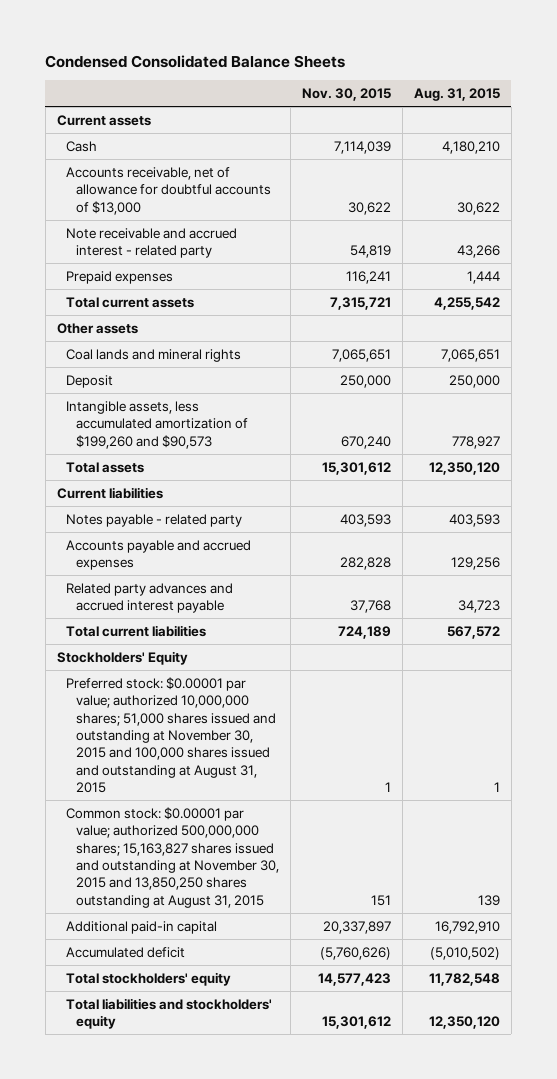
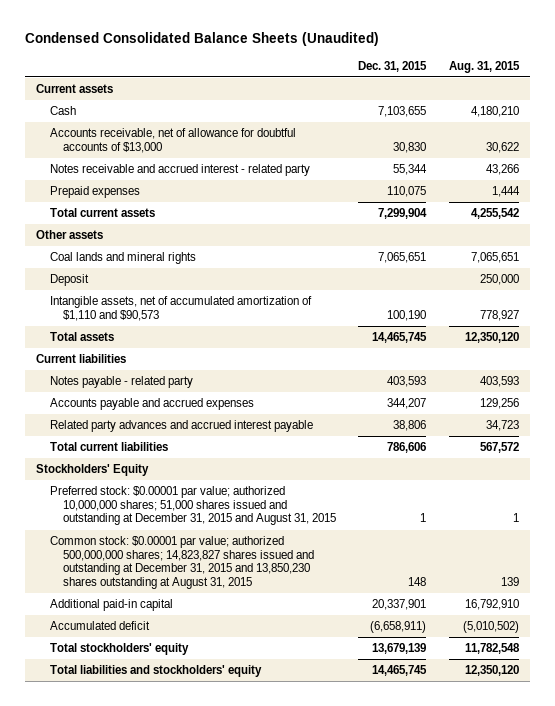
- Condensed Consolidated Balance Sheets
+ Condensed Consolidated Balance Sheets (Unaudited)
- | Nov. 30, 2015 | Aug. 31, 2015
+ | Dec. 31, 2015 | Aug. 31, 2015
- Note receivable and accrued interest - related party | 54,819 | 43,266
+ Notes receivable and accrued interest - related party | 55,344 | 43,266
- Intangible assets, less accumulated amortization of $199,260 and $90,573 | 670,240 | 778,927
+ Intangible assets, net of accumulated amortization of $1,110 and $90,573 | 100,190 | 778,927
- Preferred stock: $0.00001 par value; authorized 10,000,000 shares; 51,000 shares issued and outstanding at November 30, 2015 and 100,000 shares issued and outstanding at August 31, 2015 | 1 | 1
- Common stock: $0.00001 par value; authorized 500,000,000 shares; 15,163,827 shares issued and outstanding at November 30, 2015 and 13,850,250 shares outstanding at August 31, 2015 | 151 | 139
+ Preferred stock: $0.00001 par value; authorized 10,000,000 shares; 51,000 shares issued and outstanding at December 31, 2015 and August 31, 2015 | 1 | 1
+ Common stock: $0.00001 par value; authorized 500,000,000 shares; 14,823,827 shares issued and outstanding at December 31, 2015 and 13,850,230 shares outstanding at August 31, 2015 | 148 | 139

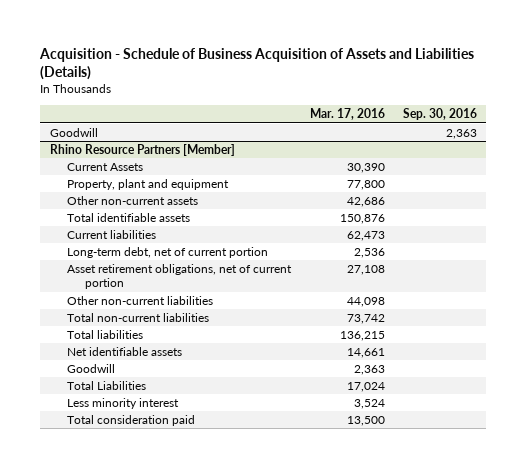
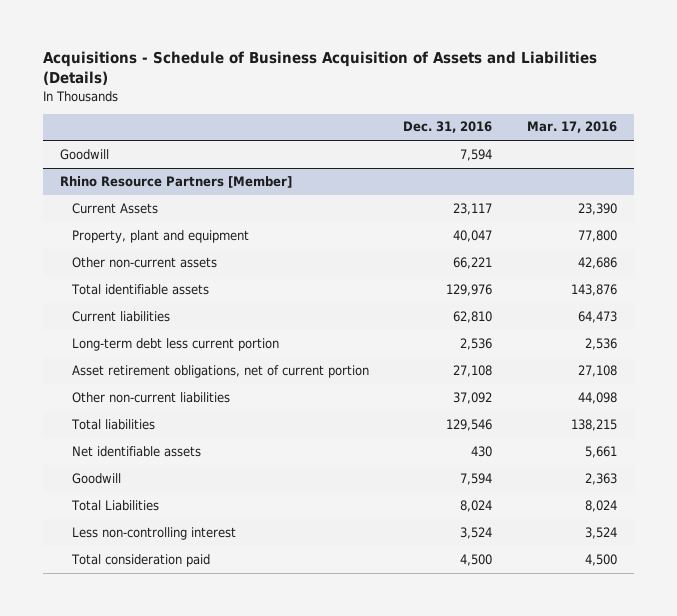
- Acquisition - Schedule of Business Acquisition of Assets and Liabilities (Details)
+ Acquisitions - Schedule of Business Acquisition of Assets and Liabilities (Details)
- | Mar. 17, 2016 | Sep. 30, 2016
+ | Dec. 31, 2016 | Mar. 17, 2016
@ Rhino Resource Partners [Member]
- Current Assets | 30,390 |
+ Current Assets | 23,117 | 23,390
- Total identifiable assets | 150,876 |
- Current liabilities | 62,473 |
- Long-term debt, net of current portion | 2,536 |
+ Total identifiable assets | 129,976 | 143,876
+ Current liabilities | 62,810 | 64,473
+ Long-term debt less current portion | 2,536 | 2,536
- Total non-current liabilities | 73,742 |
- Total liabilities | 136,215 |
- Net identifiable assets | 14,661 |
+ Total liabilities | 129,546 | 138,215
+ Net identifiable assets | 430 | 5,661
- Total Liabilities | 17,024 |
- Less minority interest | 3,524 |
- Total consideration paid | 13,500 |
+ Total Liabilities | 8,024 | 8,024
+ Less non-controlling interest | 3,524 | 3,524
+ Total consideration paid | 4,500 | 4,500

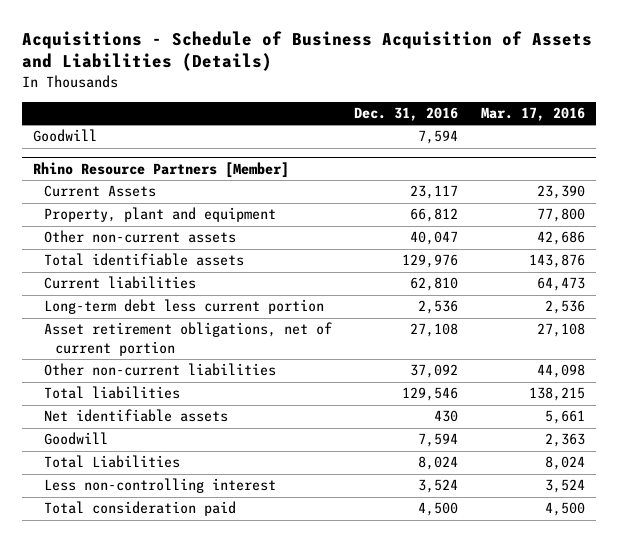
@ Rhino Resource Partners [Member]
- Property, plant and equipment | 40,047 | 77,800
- Other non-current assets | 66,221 | 42,686
+ Property, plant and equipment | 66,812 | 77,800
+ Other non-current assets | 40,047 | 42,686

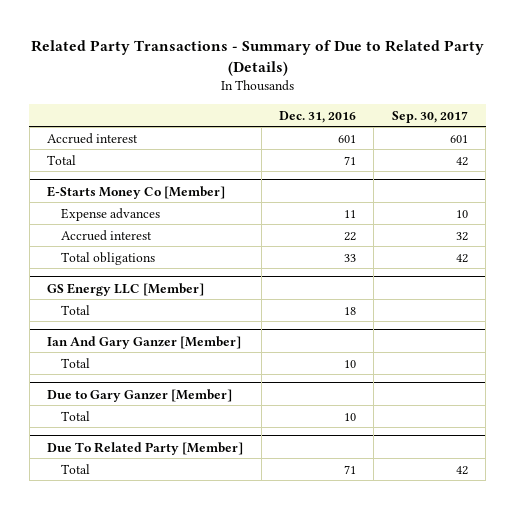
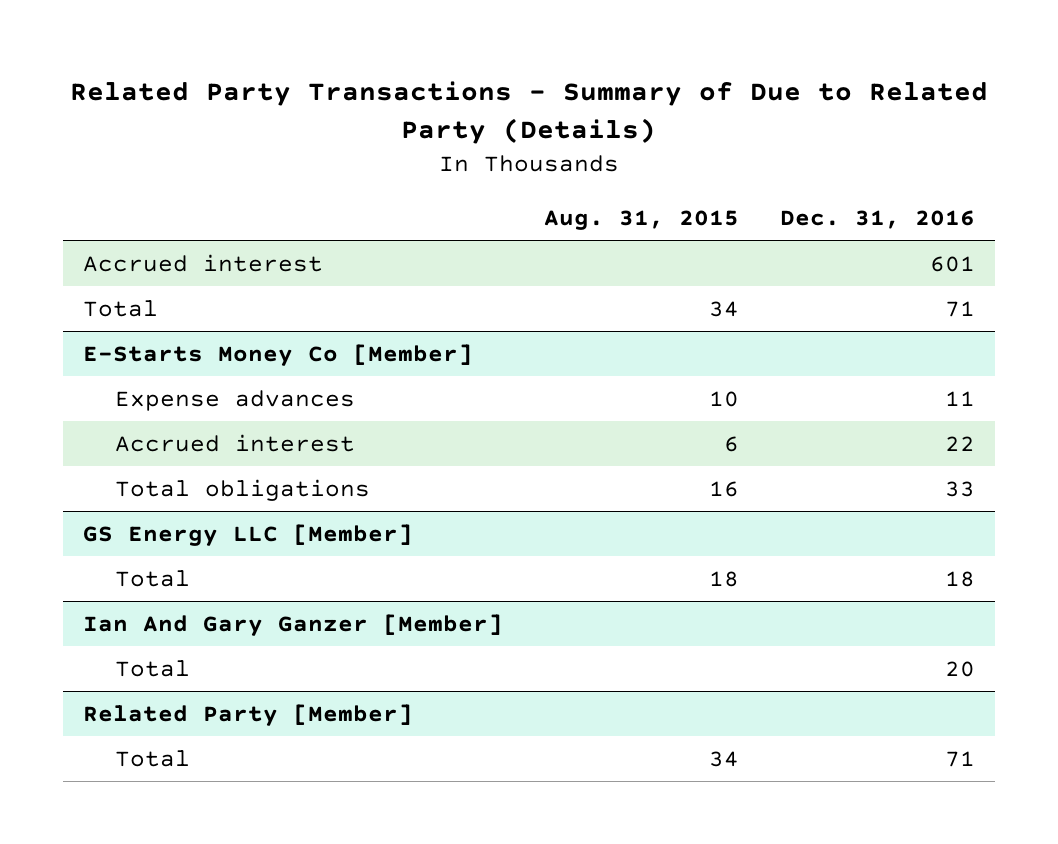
- | Dec. 31, 2016 | Sep. 30, 2017
+ | Aug. 31, 2015 | Dec. 31, 2016
@ Ian And Gary Ganzer [Member]
- Total | 10 |
- Due to Gary Ganzer [Member]
- Total | 10 |
- Due To Related Party [Member]
@ Ian And Gary Ganzer [Member]
+ Total | | 20
+ Related Party [Member]

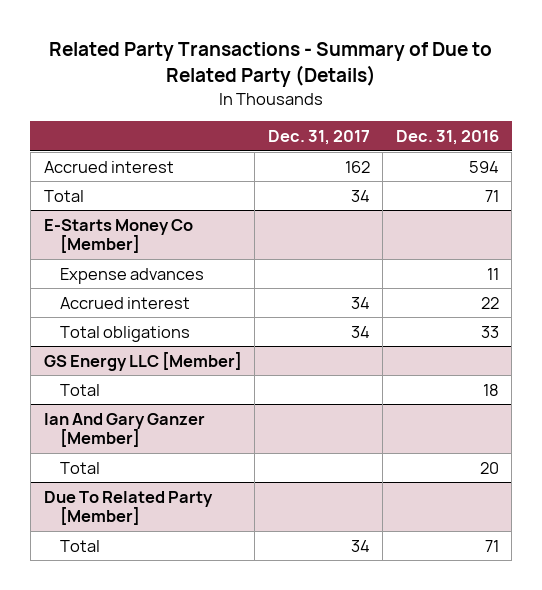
- | Aug. 31, 2015 | Dec. 31, 2016
+ | Dec. 31, 2017 | Dec. 31, 2016
- Accrued interest | | 601
+ Accrued interest | 162 | 594
- Related Party [Member]
+ Due To Related Party [Member]

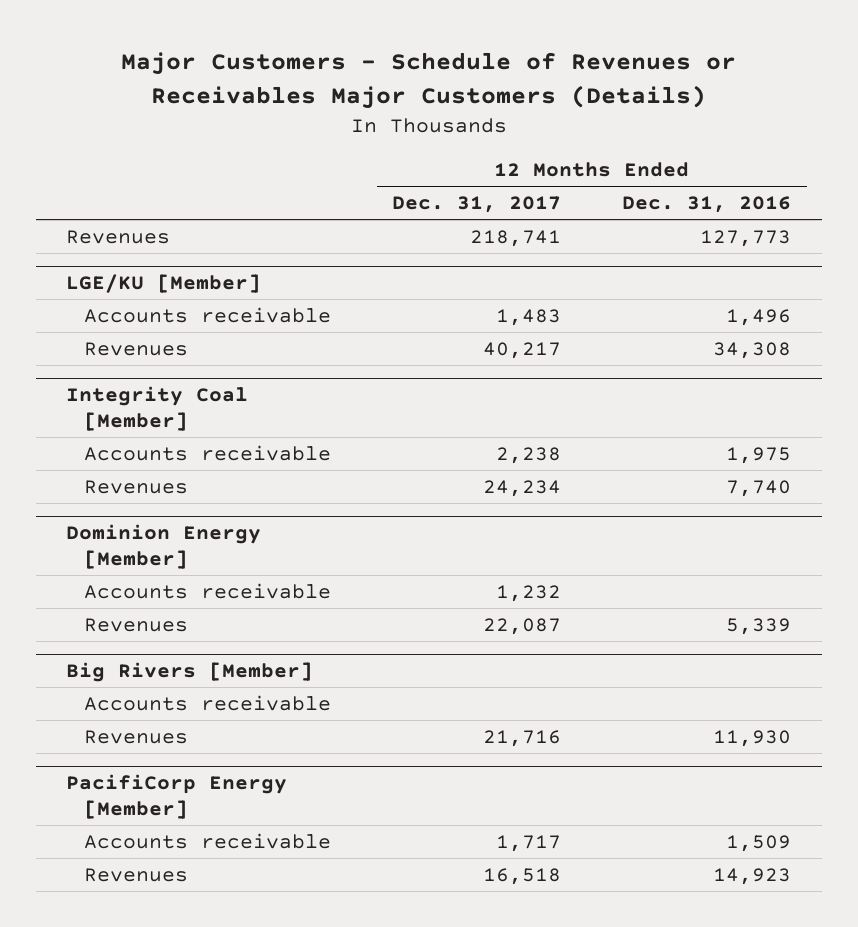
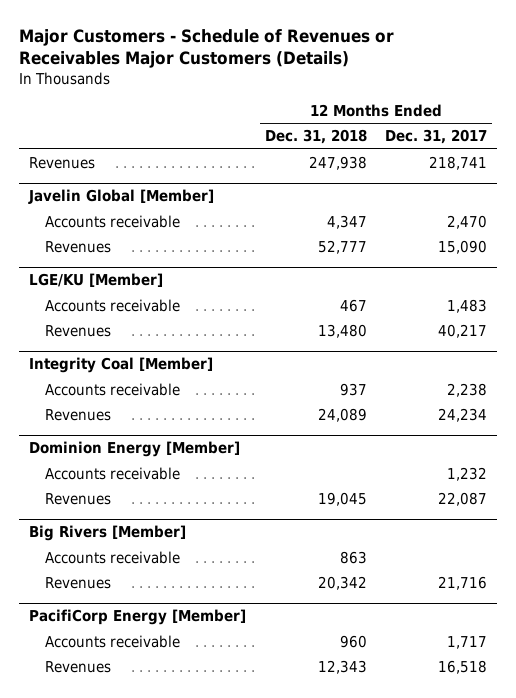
- | 12 Months Ended Dec. 31, 2017 | 12 Months Ended Dec. 31, 2016
+ | 12 Months Ended Dec. 31, 2018 | 12 Months Ended Dec. 31, 2017
+ Javelin Global [Member]
+ Accounts receivable | 4,347 | 2,470
+ Revenues | 52,777 | 15,090

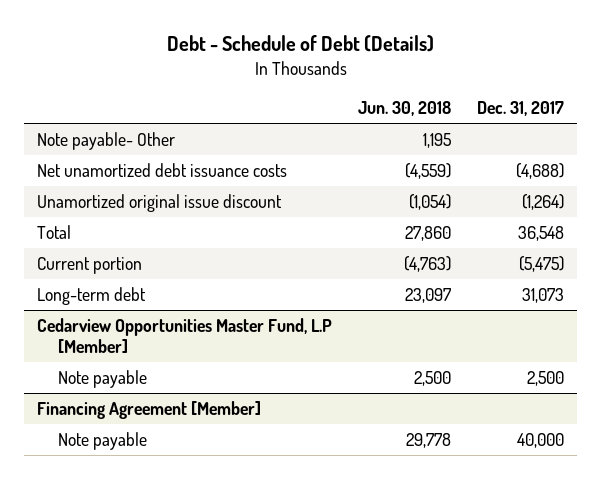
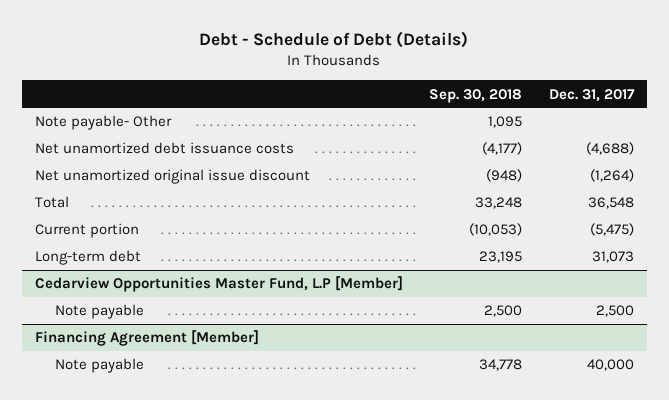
- | Jun. 30, 2018 | Dec. 31, 2017
+ | Sep. 30, 2018 | Dec. 31, 2017
- Unamortized original issue discount | (1,054) | (1,264)
+ Net unamortized original issue discount | (948) | (1,264)

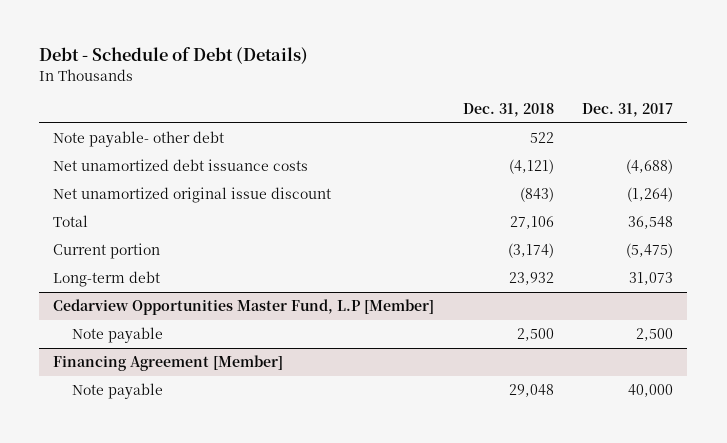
- | Sep. 30, 2018 | Dec. 31, 2017
+ | Dec. 31, 2018 | Dec. 31, 2017
- Note payable- Other | 1,095 |
+ Note payable- other debt | 522 |

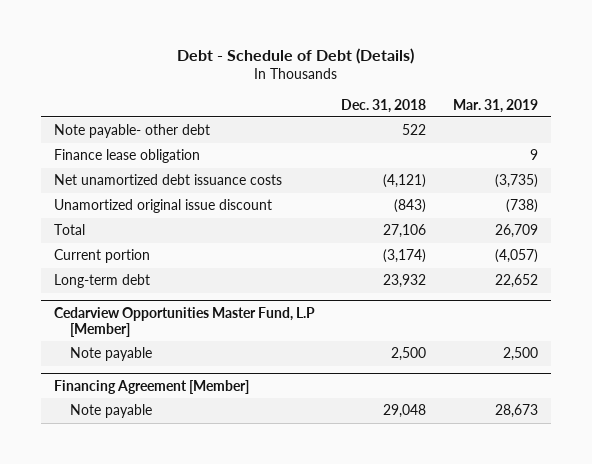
- | Dec. 31, 2018 | Dec. 31, 2017
+ | Dec. 31, 2018 | Mar. 31, 2019
+ Finance lease obligation | | 9
- Net unamortized original issue discount | (843) | (1,264)
+ Unamortized original issue discount | (843) | (738)

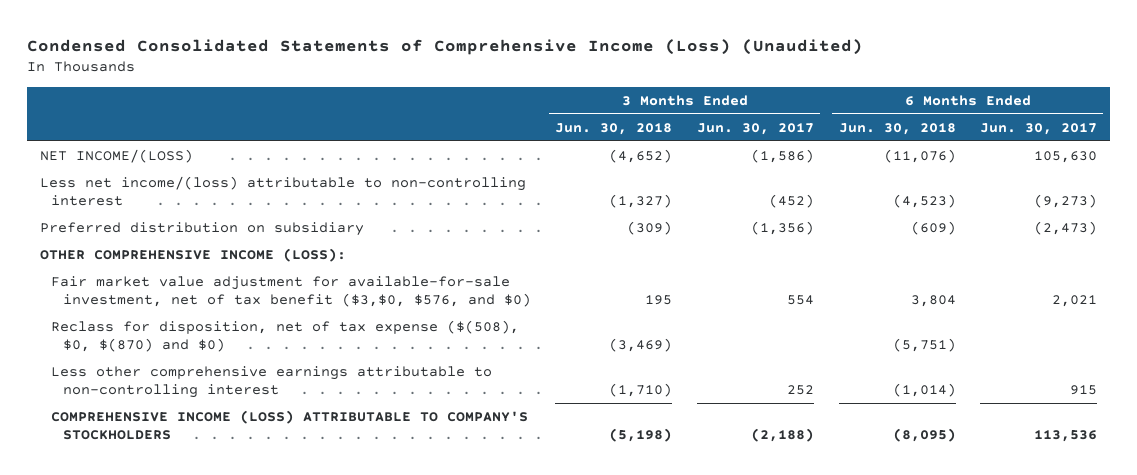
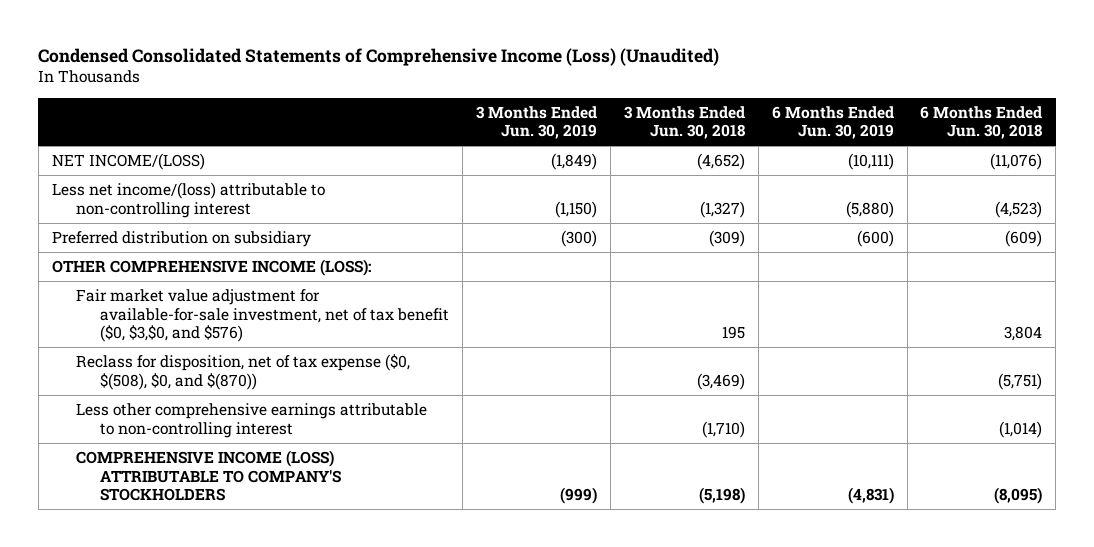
- | 3 Months Ended Jun. 30, 2018 | 3 Months Ended Jun. 30, 2017 | 6 Months Ended Jun. 30, 2018 | 6 Months Ended Jun. 30, 2017
+ | 3 Months Ended Jun. 30, 2019 | 3 Months Ended Jun. 30, 2018 | 6 Months Ended Jun. 30, 2019 | 6 Months Ended Jun. 30, 2018
- Fair market value adjustment for available-for-sale investment, net of tax benefit ($3,$0, $576, and $0) | 195 | 554 | 3,804 | 2,021
- Reclass for disposition, net of tax expense ($(508), $0, $(870) and $0) | (3,469) | | (5,751) |
+ Fair market value adjustment for available-for-sale investment, net of tax benefit ($0, $3,$0, and $576) | | 195 | | 3,804
+ Reclass for disposition, net of tax expense ($0, $(508), $0, and $(870)) | | (3,469) | | (5,751)

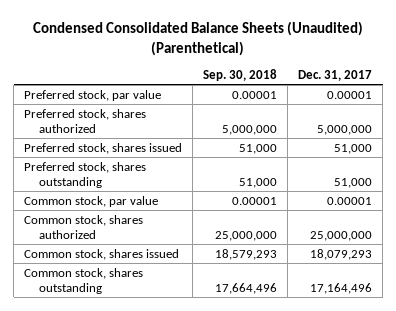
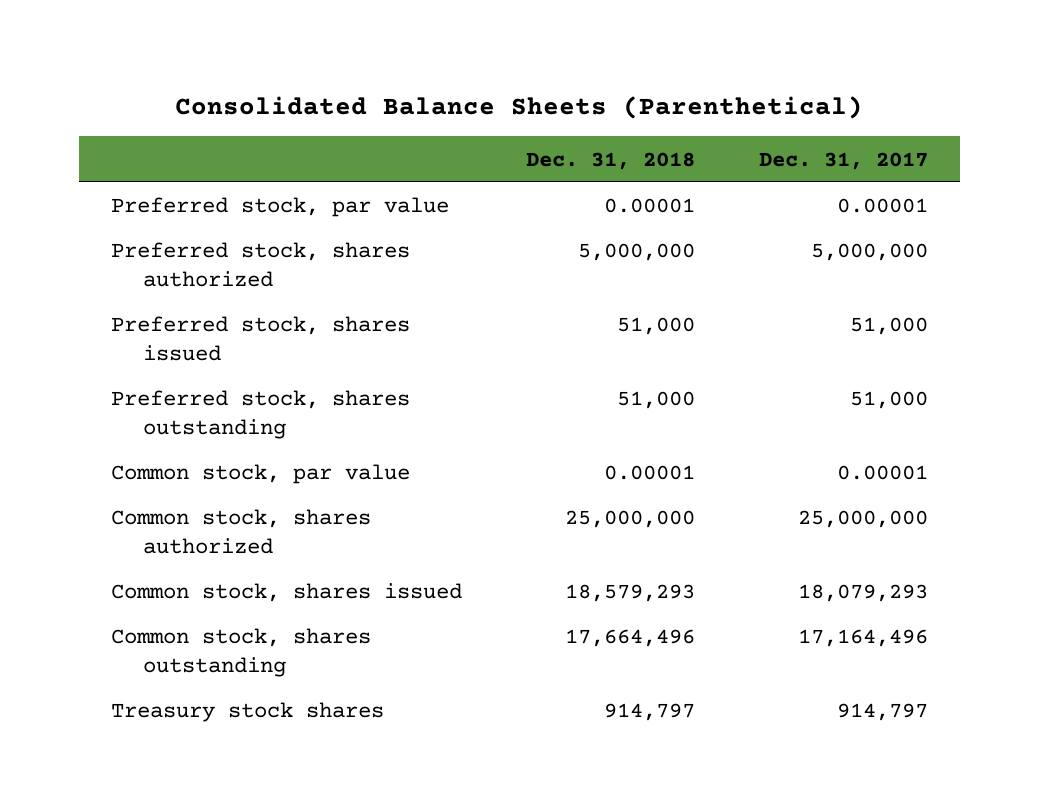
- Condensed Consolidated Balance Sheets (Unaudited) (Parenthetical)
+ Consolidated Balance Sheets (Parenthetical)
- | Sep. 30, 2018 | Dec. 31, 2017
+ | Dec. 31, 2018 | Dec. 31, 2017
+ Treasury stock shares | 914,797 | 914,797

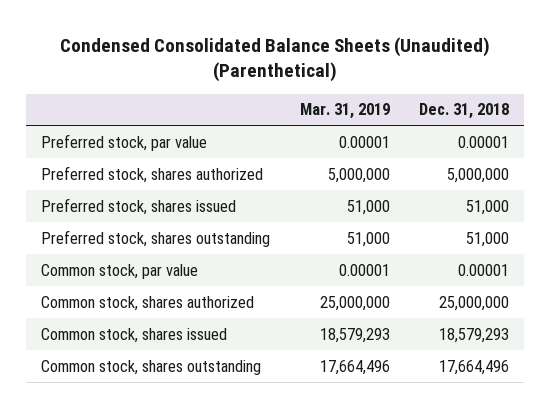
- Consolidated Balance Sheets (Parenthetical)
+ Condensed Consolidated Balance Sheets (Unaudited) (Parenthetical)
- | Dec. 31, 2018 | Dec. 31, 2017
+ | Mar. 31, 2019 | Dec. 31, 2018
- Treasury stock shares | 914,797 | 914,797

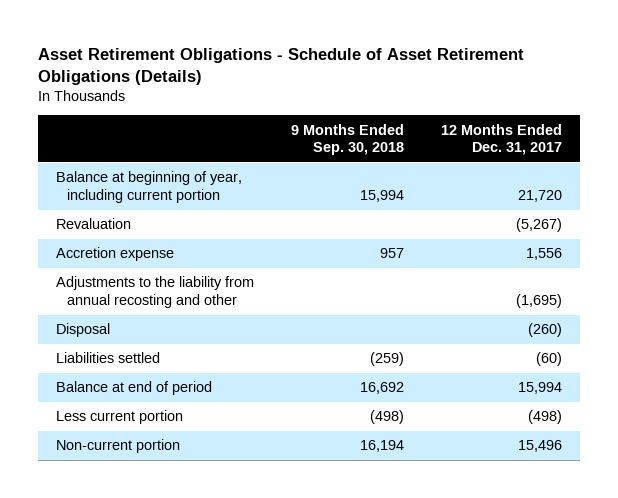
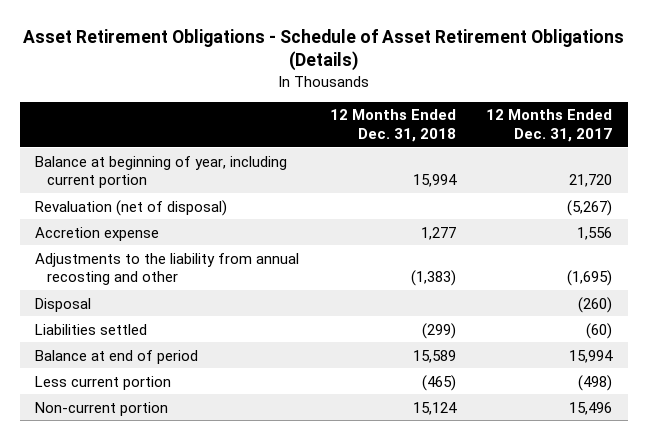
- | 9 Months Ended Sep. 30, 2018 | 12 Months Ended Dec. 31, 2017
+ | 12 Months Ended Dec. 31, 2018 | 12 Months Ended Dec. 31, 2017
- Revaluation | | (5,267)
+ Revaluation (net of disposal) | | (5,267)

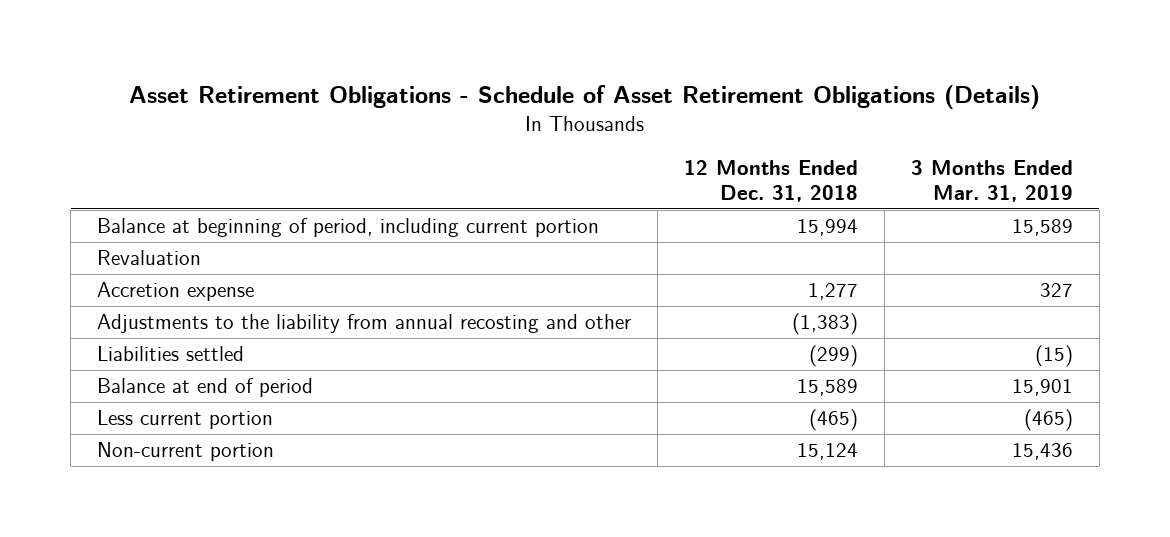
- | 12 Months Ended Dec. 31, 2018 | 12 Months Ended Dec. 31, 2017
+ | 12 Months Ended Dec. 31, 2018 | 3 Months Ended Mar. 31, 2019
- Balance at beginning of year, including current portion | 15,994 | 21,720
- Revaluation (net of disposal) | | (5,267)
+ Balance at beginning of period, including current portion | 15,994 | 15,589
+ Revaluation
- Disposal | | (260)

